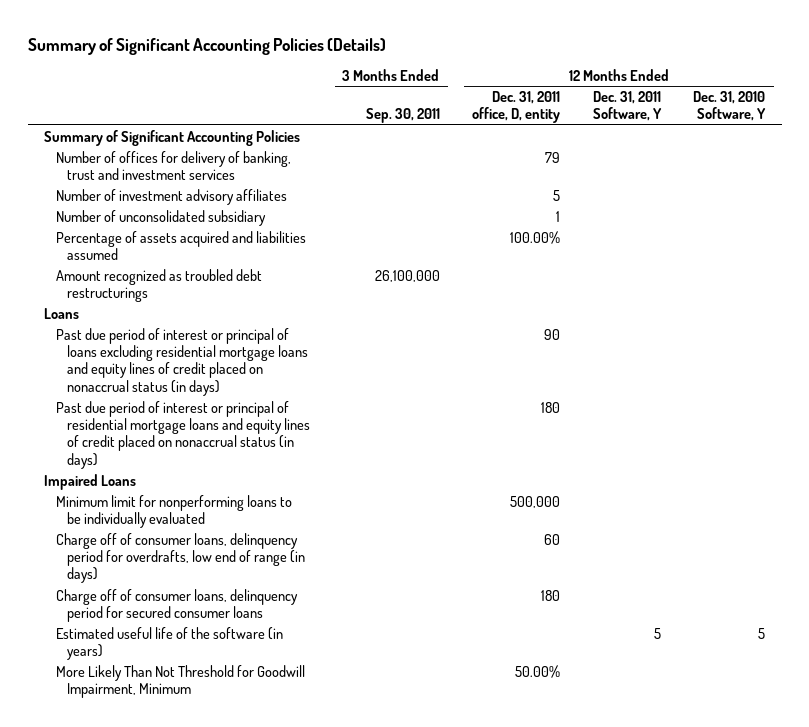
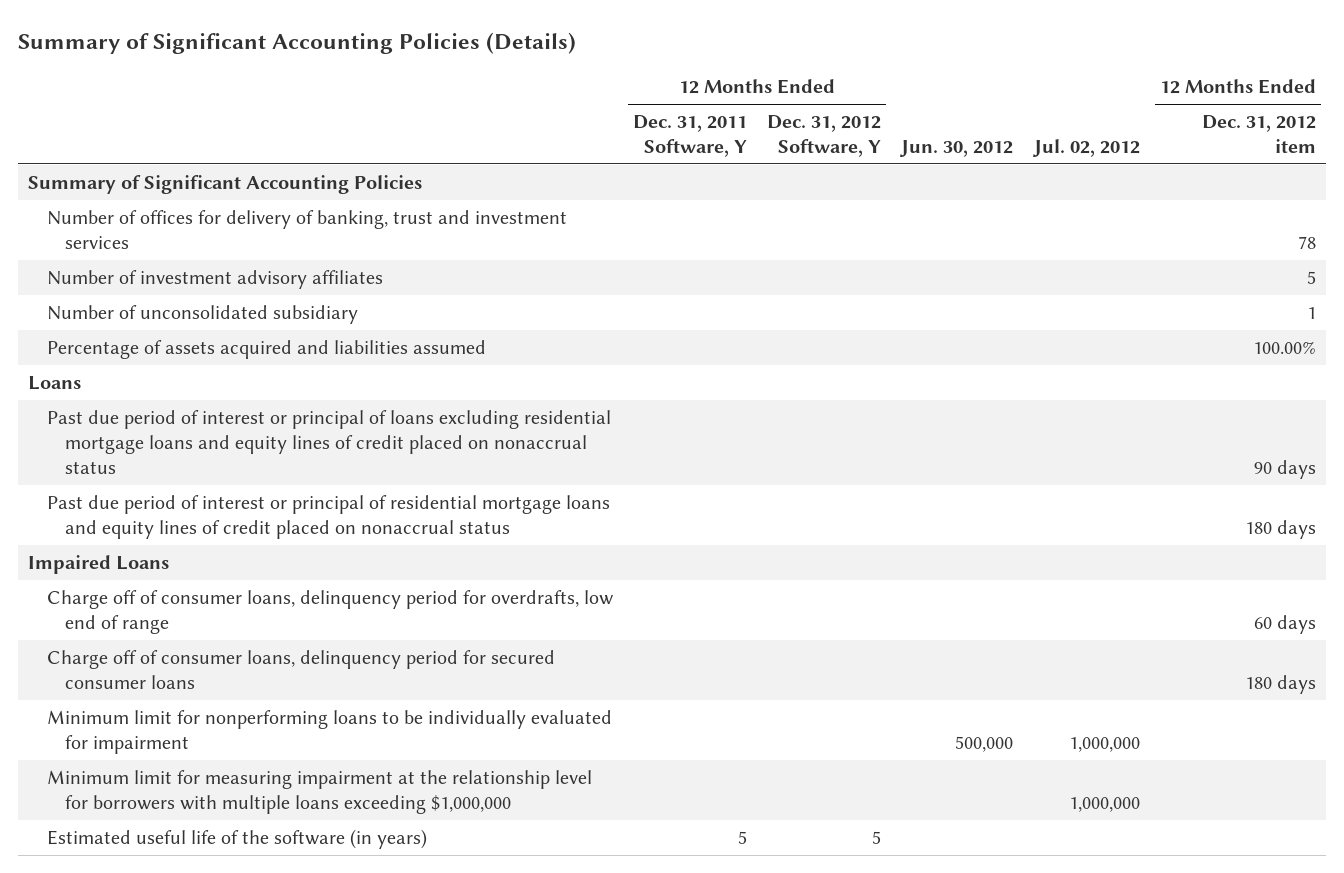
- | 3 Months Ended Sep. 30, 2011 | 12 Months Ended Dec. 31, 2011 office, D, entity | 12 Months Ended Dec. 31, 2011 Software, Y | 12 Months Ended Dec. 31, 2010 Software, Y
+ | 12 Months Ended Dec. 31, 2011 Software, Y | 12 Months Ended Dec. 31, 2012 Software, Y | Jun. 30, 2012 | Jul. 02, 2012 | 12 Months Ended Dec. 31, 2012 item
- Amount recognized as troubled debt restructurings | 26,100,000 | | |
- Past due period of interest or principal of loans excluding residential mortgage loans and equity lines of credit placed on nonaccrual status (in days) | | 90 | |
- Past due period of interest or principal of residential mortgage loans and equity lines of credit placed on nonaccrual status (in days) | | 180 | |
+ Past due period of interest or principal of loans excluding residential mortgage loans and equity lines of credit placed on nonaccrual status | | | | | 90 days
+ Past due period of interest or principal of residential mortgage loans and equity lines of credit placed on nonaccrual status | | | | | 180 days
- Minimum limit for nonperforming loans to be individually evaluated | | 500,000 | |
- Charge off of consumer loans, delinquency period for overdrafts, low end of range (in days) | | 60 | |
+ Charge off of consumer loans, delinquency period for overdrafts, low end of range | | | | | 60 days
+ Minimum limit for nonperforming loans to be individually evaluated for impairment | | | 500,000 | 1,000,000 |
+ Minimum limit for measuring impairment at the relationship level for borrowers with multiple loans exceeding $1,000,000 | | | | 1,000,000 |
- More Likely Than Not Threshold for Goodwill Impairment, Minimum | | 50.00% | |

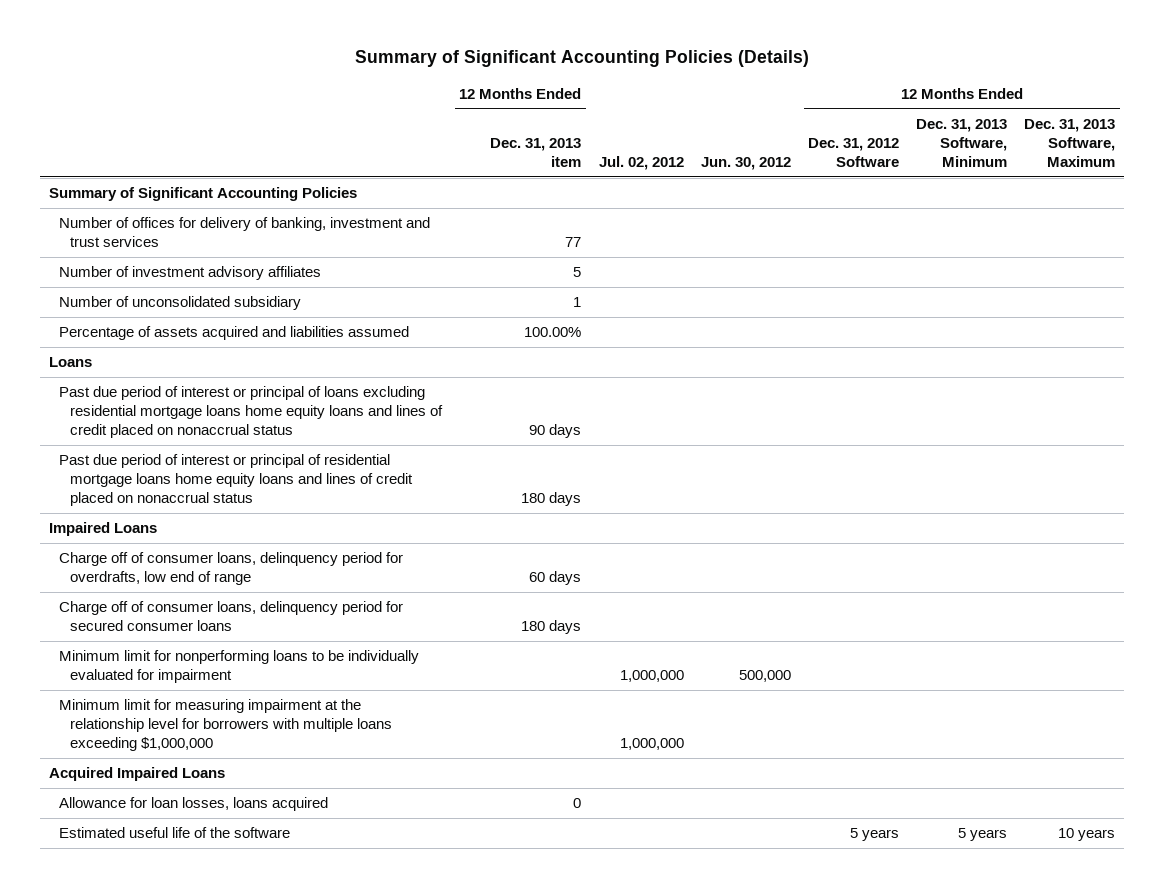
- | 12 Months Ended Dec. 31, 2011 Software, Y | 12 Months Ended Dec. 31, 2012 Software, Y | Jun. 30, 2012 | Jul. 02, 2012 | 12 Months Ended Dec. 31, 2012 item
+ | 12 Months Ended Dec. 31, 2013 item | Jul. 02, 2012 | Jun. 30, 2012 | 12 Months Ended Dec. 31, 2012 Software | 12 Months Ended Dec. 31, 2013 Software, Minimum | 12 Months Ended Dec. 31, 2013 Software, Maximum
- Number of offices for delivery of banking, trust and investment services | | | | | 78
+ Number of offices for delivery of banking, investment and trust services | 77 | | | | |
- Past due period of interest or principal of loans excluding residential mortgage loans and equity lines of credit placed on nonaccrual status | | | | | 90 days
- Past due period of interest or principal of residential mortgage loans and equity lines of credit placed on nonaccrual status | | | | | 180 days
+ Past due period of interest or principal of loans excluding residential mortgage loans home equity loans and lines of credit placed on nonaccrual status | 90 days | | | | |
+ Past due period of interest or principal of residential mortgage loans home equity loans and lines of credit placed on nonaccrual status | 180 days | | | | |
- Estimated useful life of the software (in years) | 5 | 5 | | |
+ Acquired Impaired Loans
+ Allowance for loan losses, loans acquired | 0 | | | | |
+ Estimated useful life of the software | | | | 5 years | 5 years | 10 years

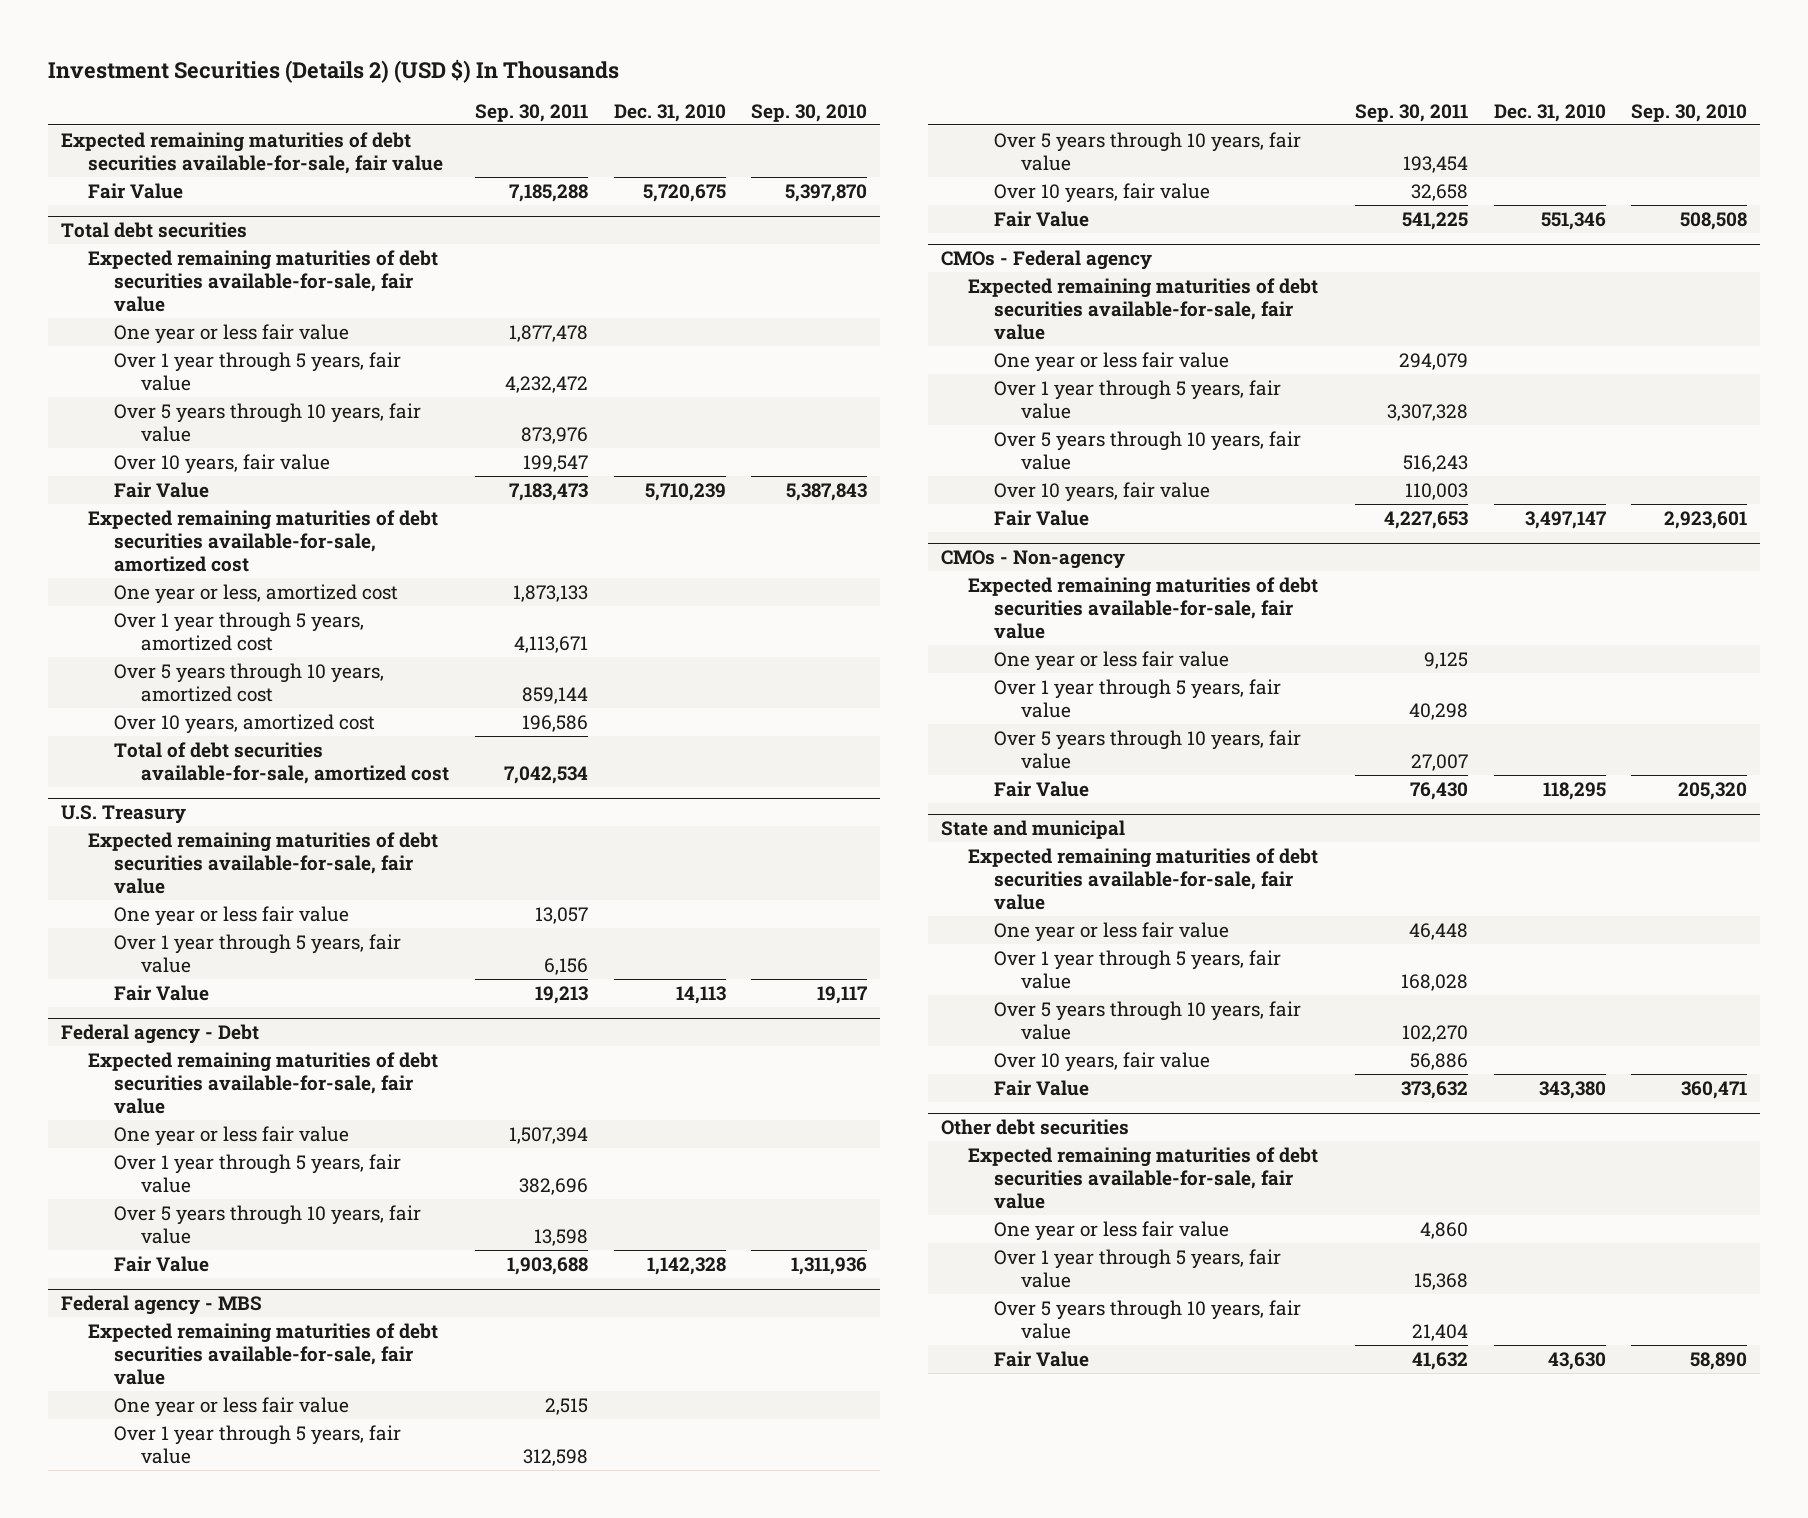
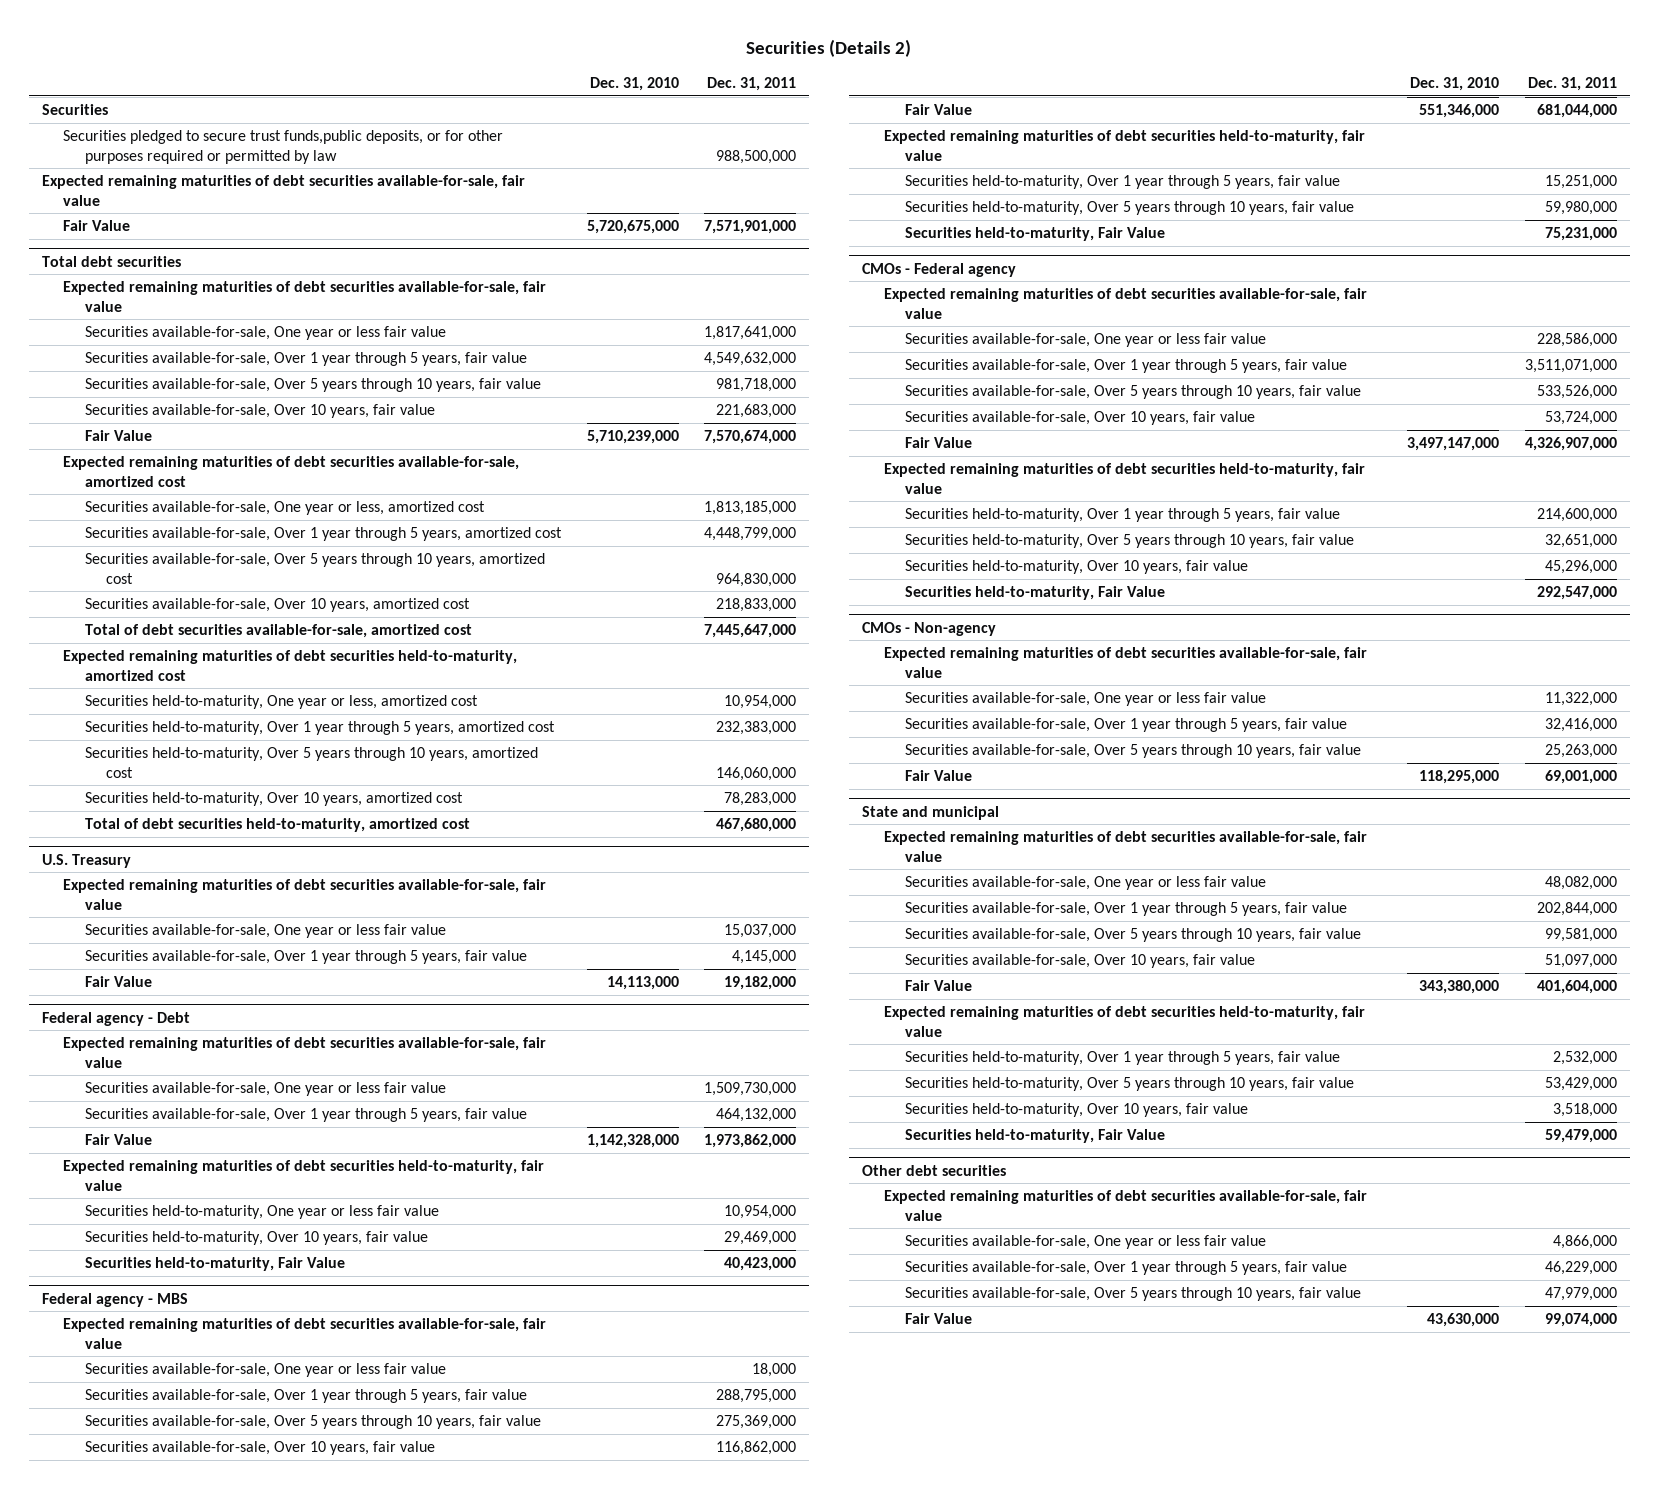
- Investment Securities (Details 2) (USD $) In Thousands
+ Securities (Details 2)
- | Sep. 30, 2011 | Dec. 31, 2010 | Sep. 30, 2010
+ | Dec. 31, 2010 | Dec. 31, 2011
+ Securities
+ Securities pledged to secure trust funds,public deposits, or for other purposes required or permitted by law | | 988,500,000
- Fair Value | 7,185,288 | 5,720,675 | 5,397,870
+ Fair Value | 5,720,675,000 | 7,571,901,000
@ Total debt securities
- One year or less fair value | 1,877,478 | |
- Over 1 year through 5 years, fair value | 4,232,472 | |
- Over 5 years through 10 years, fair value | 873,976 | |
- Over 10 years, fair value | 199,547 | |
- Fair Value | 7,183,473 | 5,710,239 | 5,387,843
+ Securities available-for-sale, One year or less fair value | | 1,817,641,000
+ Securities available-for-sale, Over 1 year through 5 years, fair value | | 4,549,632,000
+ Securities available-for-sale, Over 5 years through 10 years, fair value | | 981,718,000
+ Securities available-for-sale, Over 10 years, fair value | | 221,683,000
+ Fair Value | 5,710,239,000 | 7,570,674,000
- One year or less, amortized cost | 1,873,133 | |
- Over 1 year through 5 years, amortized cost | 4,113,671 | |
- Over 5 years through 10 years, amortized cost | 859,144 | |
- Over 10 years, amortized cost | 196,586 | |
+ Securities available-for-sale, One year or less, amortized cost | | 1,813,185,000
+ Securities available-for-sale, Over 1 year through 5 years, amortized cost | | 4,448,799,000
+ Securities available-for-sale, Over 5 years through 10 years, amortized cost | | 964,830,000
+ Securities available-for-sale, Over 10 years, amortized cost | | 218,833,000
+ Expected remaining maturities of debt securities held-to-maturity, amortized cost
+ Securities held-to-maturity, One year or less, amortized cost | | 10,954,000
+ Securities held-to-maturity, Over 1 year through 5 years, amortized cost | | 232,383,000
+ Securities held-to-maturity, Over 5 years through 10 years, amortized cost | | 146,060,000
+ Securities held-to-maturity, Over 10 years, amortized cost | | 78,283,000
+ Total of debt securities held-to-maturity, amortized cost | | 467,680,000
@ U.S. Treasury
- One year or less fair value | 13,057 | |
- Over 1 year through 5 years, fair value | 6,156 | |
- Fair Value | 19,213 | 14,113 | 19,117
+ Securities available-for-sale, One year or less fair value | | 15,037,000
+ Securities available-for-sale, Over 1 year through 5 years, fair value | | 4,145,000
+ Fair Value | 14,113,000 | 19,182,000
@ Federal agency - Debt
- One year or less fair value | 1,507,394 | |
- Over 1 year through 5 years, fair value | 382,696 | |
- Over 5 years through 10 years, fair value | 13,598 | |
- Fair Value | 1,903,688 | 1,142,328 | 1,311,936
+ Securities available-for-sale, One year or less fair value | | 1,509,730,000
+ Securities available-for-sale, Over 1 year through 5 years, fair value | | 464,132,000
+ Fair Value | 1,142,328,000 | 1,973,862,000
+ Expected remaining maturities of debt securities held-to-maturity, fair value
+ Securities held-to-maturity, One year or less fair value | | 10,954,000
+ Securities held-to-maturity, Over 10 years, fair value | | 29,469,000
+ Securities held-to-maturity, Fair Value | | 40,423,000
@ Federal agency - MBS
- One year or less fair value | 2,515 | |
- Over 1 year through 5 years, fair value | 312,598 | |
- Over 5 years through 10 years, fair value | 193,454 | |
- Over 10 years, fair value | 32,658 | |
- Fair Value | 541,225 | 551,346 | 508,508
+ Securities available-for-sale, One year or less fair value | | 18,000
+ Securities available-for-sale, Over 1 year through 5 years, fair value | | 288,795,000
+ Securities available-for-sale, Over 5 years through 10 years, fair value | | 275,369,000
+ Securities available-for-sale, Over 10 years, fair value | | 116,862,000
+ Fair Value | 551,346,000 | 681,044,000
+ Expected remaining maturities of debt securities held-to-maturity, fair value
+ Securities held-to-maturity, Over 1 year through 5 years, fair value | | 15,251,000
+ Securities held-to-maturity, Over 5 years through 10 years, fair value | | 59,980,000
+ Securities held-to-maturity, Fair Value | | 75,231,000
@ CMOs - Federal agency
- One year or less fair value | 294,079 | |
- Over 1 year through 5 years, fair value | 3,307,328 | |
- Over 5 years through 10 years, fair value | 516,243 | |
- Over 10 years, fair value | 110,003 | |
- Fair Value | 4,227,653 | 3,497,147 | 2,923,601
+ Securities available-for-sale, One year or less fair value | | 228,586,000
+ Securities available-for-sale, Over 1 year through 5 years, fair value | | 3,511,071,000
+ Securities available-for-sale, Over 5 years through 10 years, fair value | | 533,526,000
+ Securities available-for-sale, Over 10 years, fair value | | 53,724,000
+ Fair Value | 3,497,147,000 | 4,326,907,000
+ Expected remaining maturities of debt securities held-to-maturity, fair value
+ Securities held-to-maturity, Over 1 year through 5 years, fair value | | 214,600,000
+ Securities held-to-maturity, Over 5 years through 10 years, fair value | | 32,651,000
+ Securities held-to-maturity, Over 10 years, fair value | | 45,296,000
+ Securities held-to-maturity, Fair Value | | 292,547,000
@ CMOs - Non-agency
- One year or less fair value | 9,125 | |
- Over 1 year through 5 years, fair value | 40,298 | |
- Over 5 years through 10 years, fair value | 27,007 | |
- Fair Value | 76,430 | 118,295 | 205,320
+ Securities available-for-sale, One year or less fair value | | 11,322,000
+ Securities available-for-sale, Over 1 year through 5 years, fair value | | 32,416,000
+ Securities available-for-sale, Over 5 years through 10 years, fair value | | 25,263,000
+ Fair Value | 118,295,000 | 69,001,000
@ State and municipal
- One year or less fair value | 46,448 | |
- Over 1 year through 5 years, fair value | 168,028 | |
- Over 5 years through 10 years, fair value | 102,270 | |
- Over 10 years, fair value | 56,886 | |
- Fair Value | 373,632 | 343,380 | 360,471
+ Securities available-for-sale, One year or less fair value | | 48,082,000
+ Securities available-for-sale, Over 1 year through 5 years, fair value | | 202,844,000
+ Securities available-for-sale, Over 5 years through 10 years, fair value | | 99,581,000
+ Securities available-for-sale, Over 10 years, fair value | | 51,097,000
+ Fair Value | 343,380,000 | 401,604,000
+ Expected remaining maturities of debt securities held-to-maturity, fair value
+ Securities held-to-maturity, Over 1 year through 5 years, fair value | | 2,532,000
+ Securities held-to-maturity, Over 5 years through 10 years, fair value | | 53,429,000
+ Securities held-to-maturity, Over 10 years, fair value | | 3,518,000
+ Securities held-to-maturity, Fair Value | | 59,479,000
@ Other debt securities
- One year or less fair value | 4,860 | |
- Over 1 year through 5 years, fair value | 15,368 | |
- Over 5 years through 10 years, fair value | 21,404 | |
- Fair Value | 41,632 | 43,630 | 58,890
+ Securities available-for-sale, One year or less fair value | | 4,866,000
+ Securities available-for-sale, Over 1 year through 5 years, fair value | | 46,229,000
+ Securities available-for-sale, Over 5 years through 10 years, fair value | | 47,979,000
+ Fair Value | 43,630,000 | 99,074,000

